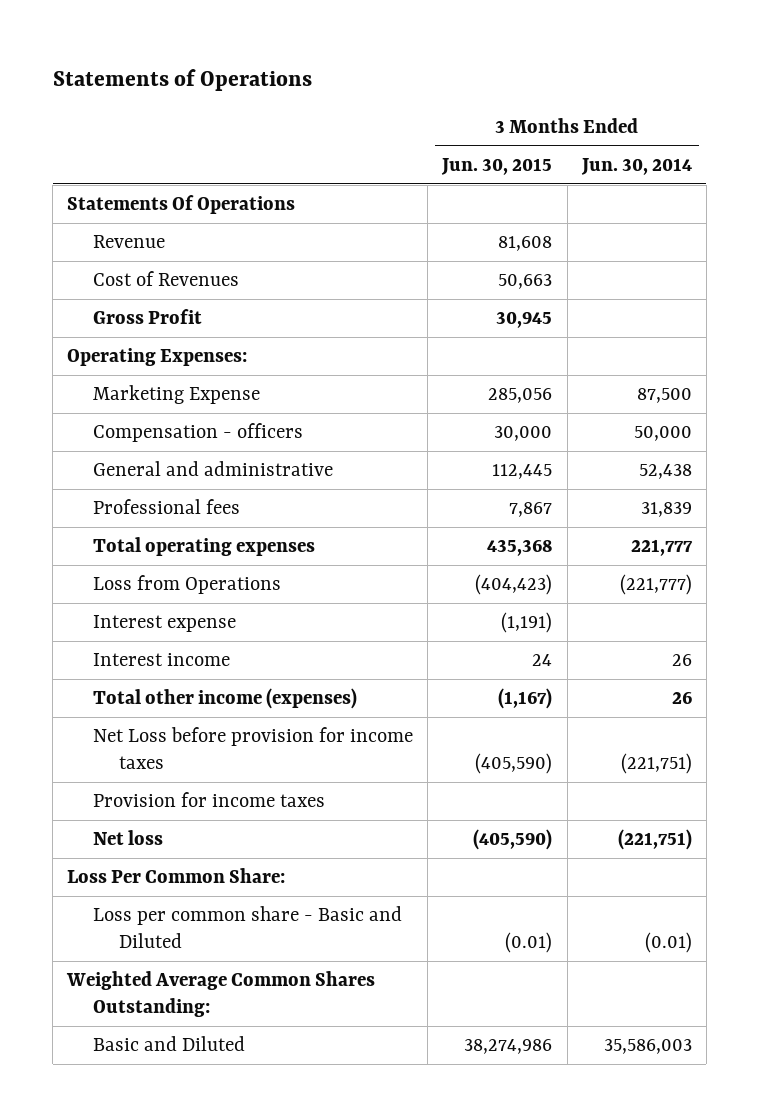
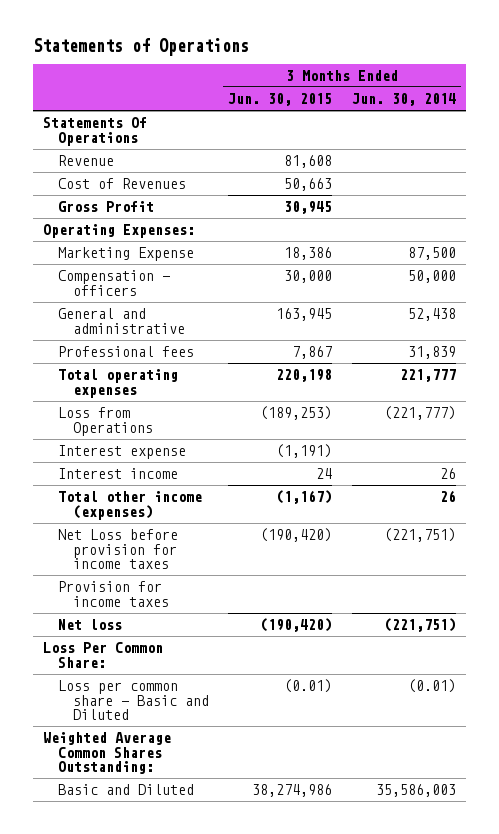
- Marketing Expense | 285,056 | 87,500
+ Marketing Expense | 18,386 | 87,500
- General and administrative | 112,445 | 52,438
+ General and administrative | 163,945 | 52,438
- Total operating expenses | 435,368 | 221,777
- Loss from Operations | (404,423) | (221,777)
+ Total operating expenses | 220,198 | 221,777
+ Loss from Operations | (189,253) | (221,777)
- Net Loss before provision for income taxes | (405,590) | (221,751)
+ Net Loss before provision for income taxes | (190,420) | (221,751)
- Net loss | (405,590) | (221,751)
+ Net loss | (190,420) | (221,751)

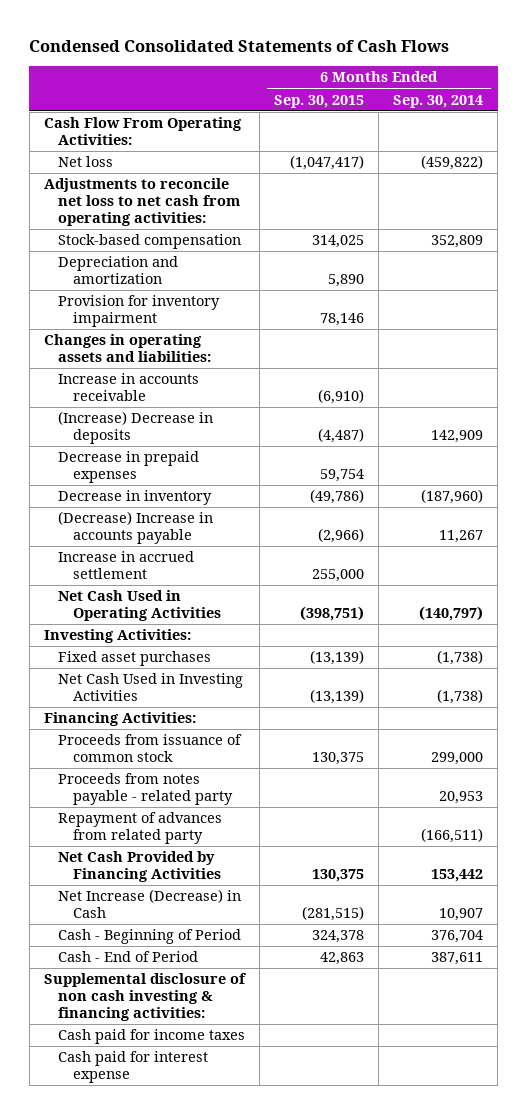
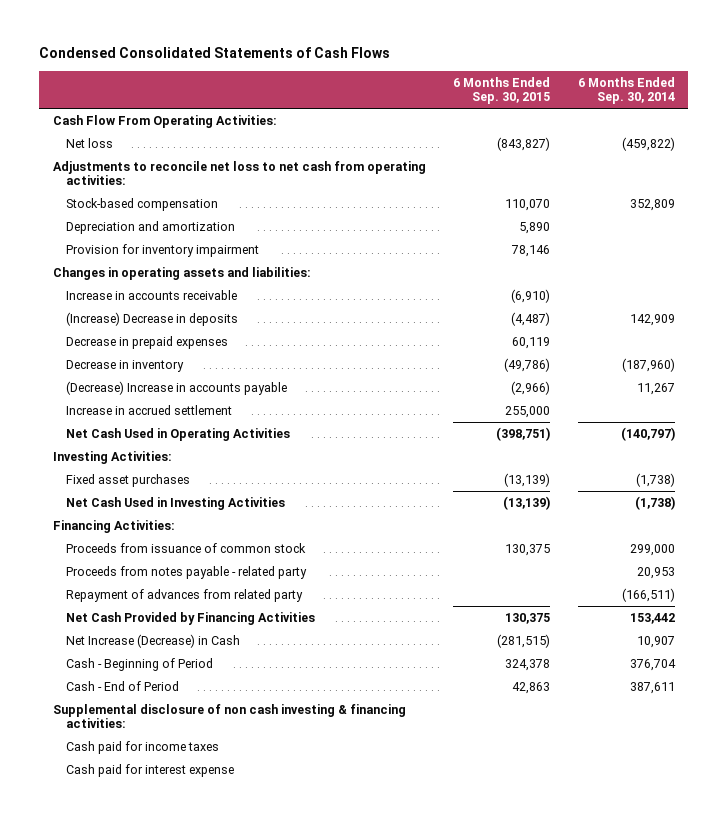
- Net loss | (1,047,417) | (459,822)
+ Net loss | (843,827) | (459,822)
- Stock-based compensation | 314,025 | 352,809
+ Stock-based compensation | 110,070 | 352,809
- Decrease in prepaid expenses | 59,754 |
+ Decrease in prepaid expenses | 60,119 |

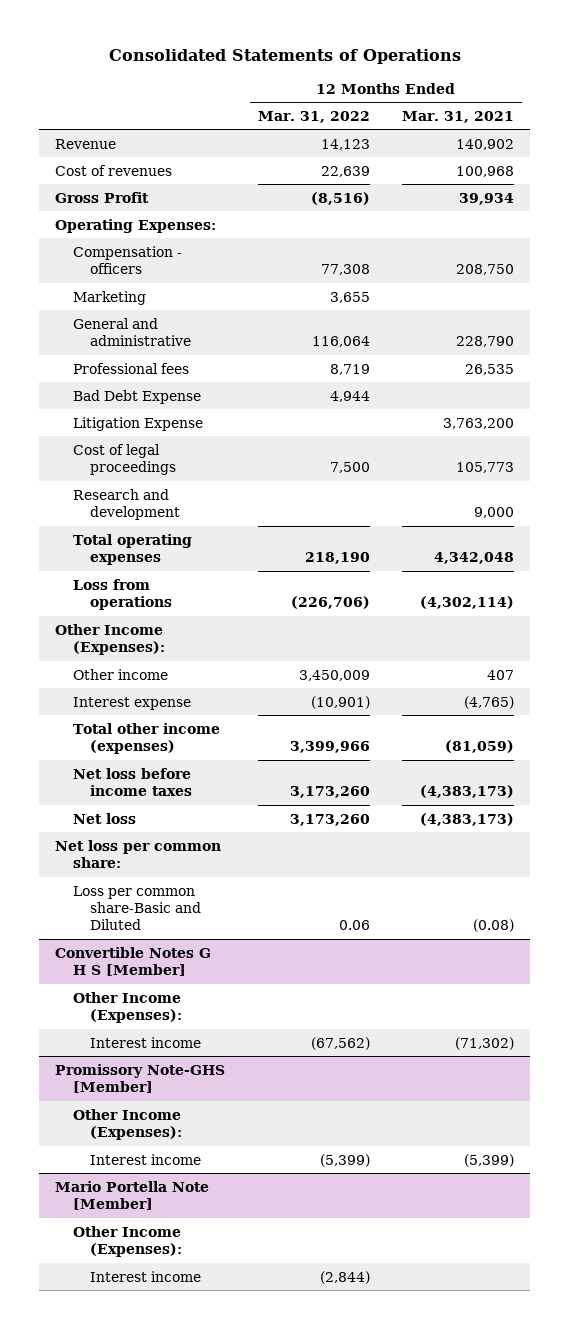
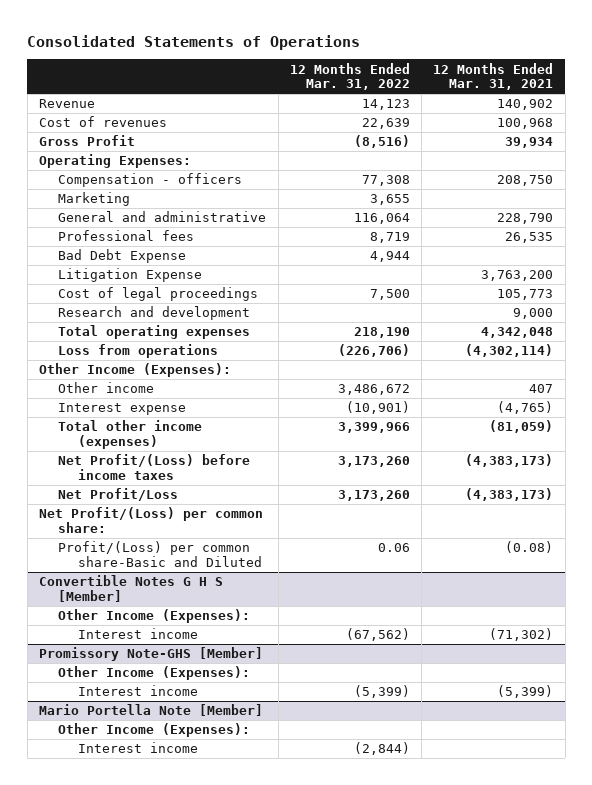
- Other income | 3,450,009 | 407
+ Other income | 3,486,672 | 407
- Net loss before income taxes | 3,173,260 | (4,383,173)
- Net loss | 3,173,260 | (4,383,173)
- Net loss per common share:
- Loss per common share-Basic and Diluted | 0.06 | (0.08)
+ Net Profit/(Loss) before income taxes | 3,173,260 | (4,383,173)
+ Net Profit/Loss | 3,173,260 | (4,383,173)
+ Net Profit/(Loss) per common share:
+ Profit/(Loss) per common share-Basic and Diluted | 0.06 | (0.08)

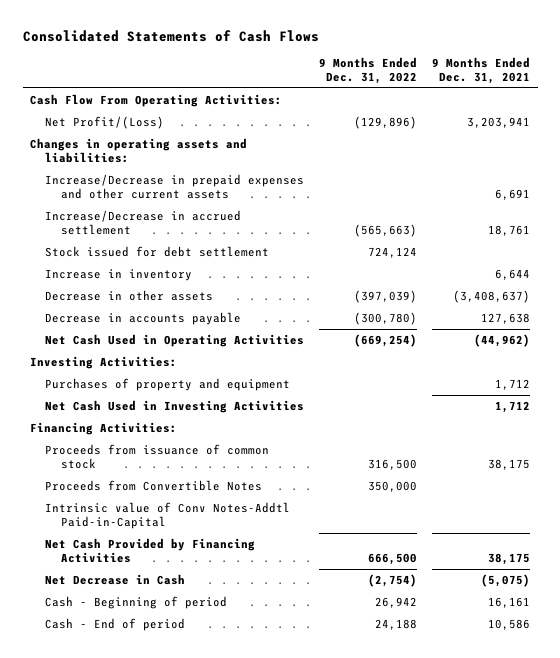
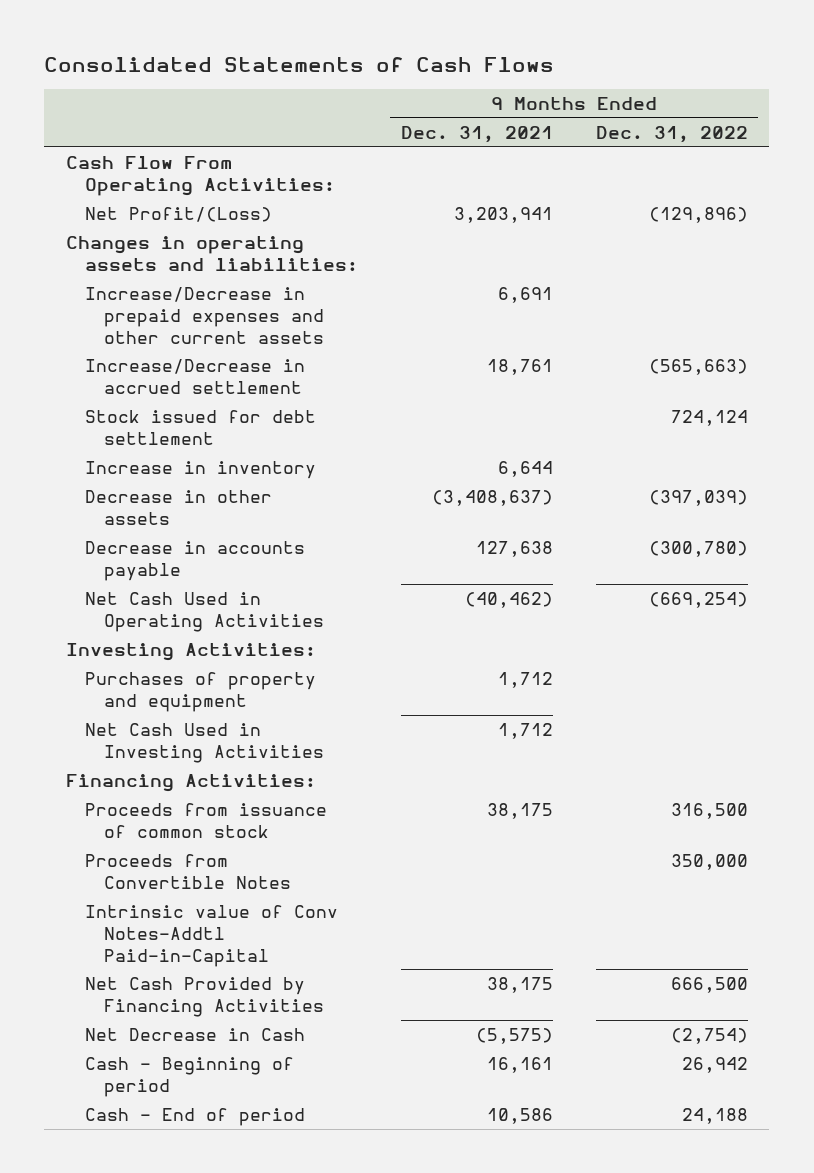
- | 9 Months Ended Dec. 31, 2022 | 9 Months Ended Dec. 31, 2021
+ | 9 Months Ended Dec. 31, 2021 | 9 Months Ended Dec. 31, 2022
- Net Cash Used in Operating Activities | (669,254) | (44,962)
+ Net Cash Used in Operating Activities | (40,462) | (669,254)
- Net Decrease in Cash | (2,754) | (5,075)
+ Net Decrease in Cash | (5,575) | (2,754)

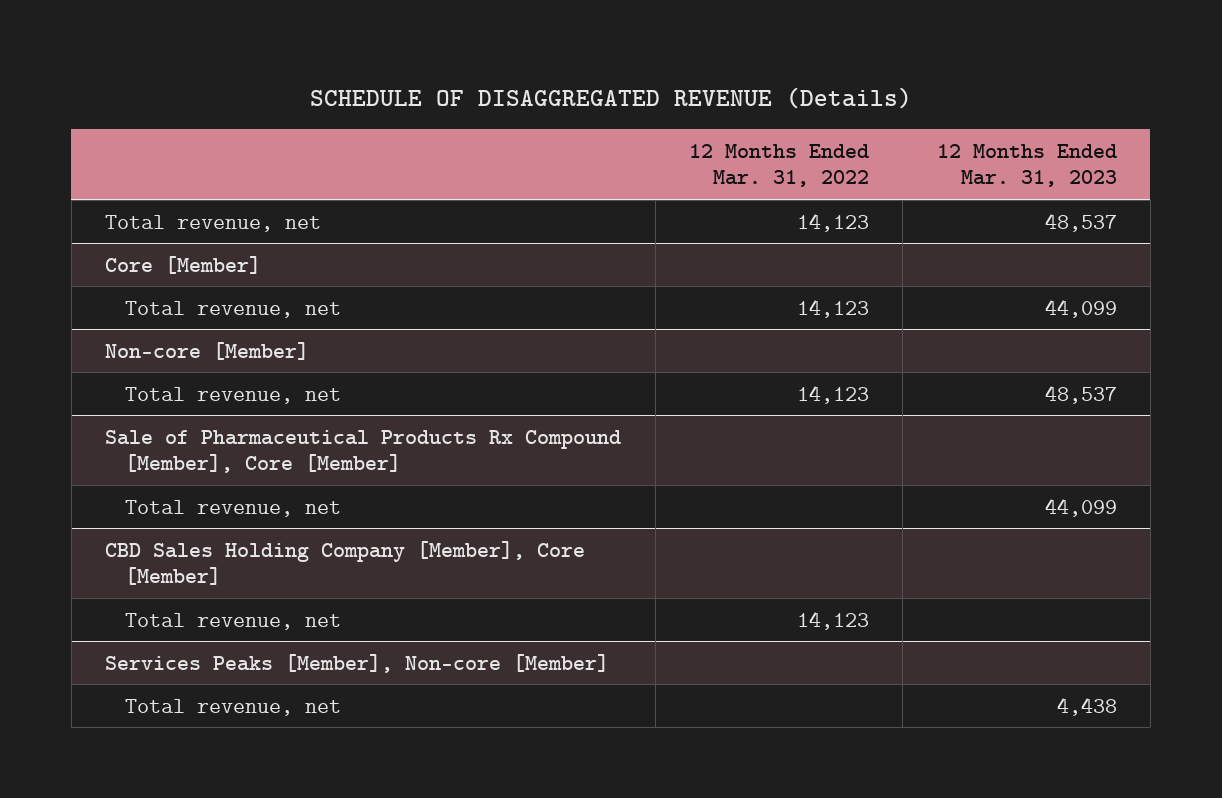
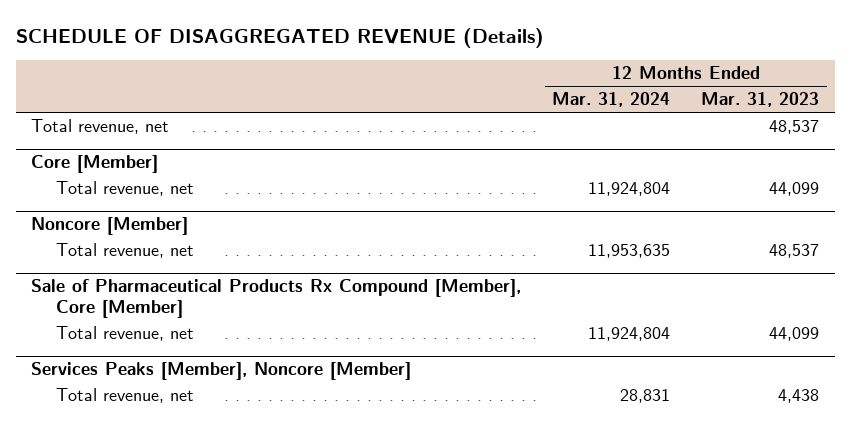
- | 12 Months Ended Mar. 31, 2022 | 12 Months Ended Mar. 31, 2023
+ | 12 Months Ended Mar. 31, 2024 | 12 Months Ended Mar. 31, 2023
- Non-core [Member]
+ Noncore [Member]
- CBD Sales Holding Company [Member], Core [Member]
- Total revenue, net | 14,123 |
- Services Peaks [Member], Non-core [Member]
+ Services Peaks [Member], Noncore [Member]

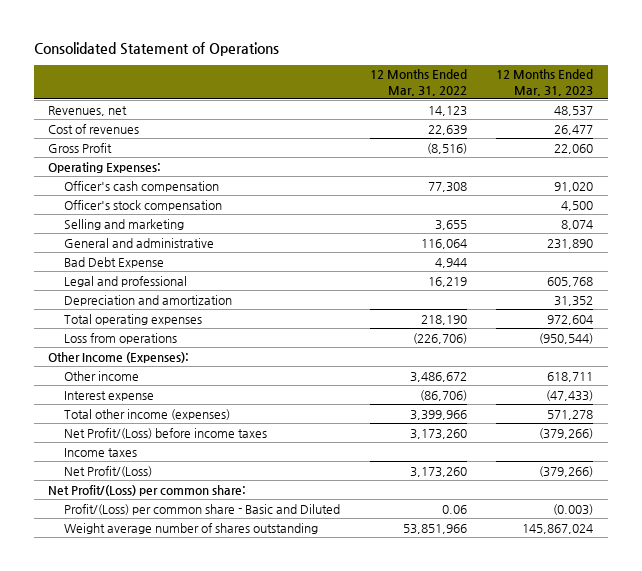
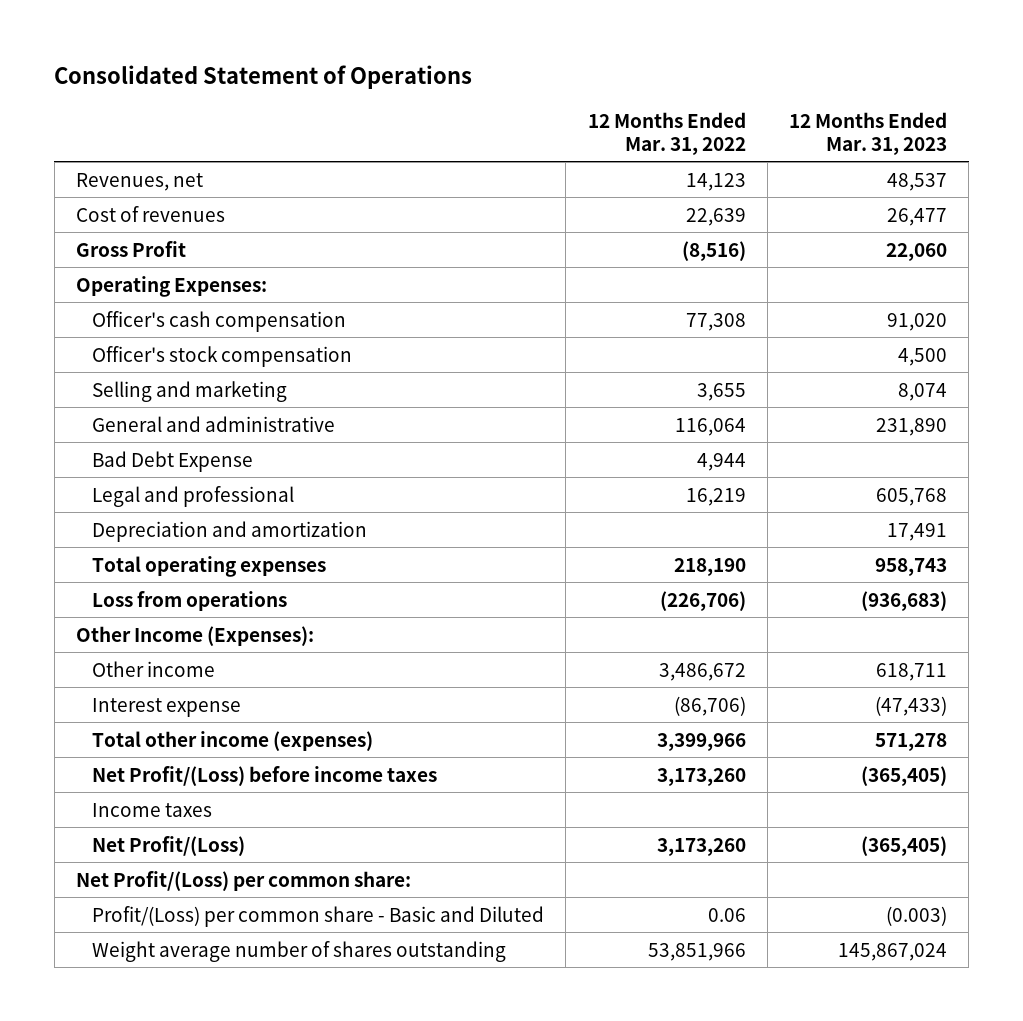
- Depreciation and amortization | | 31,352
- Total operating expenses | 218,190 | 972,604
- Loss from operations | (226,706) | (950,544)
+ Depreciation and amortization | | 17,491
+ Total operating expenses | 218,190 | 958,743
+ Loss from operations | (226,706) | (936,683)
- Net Profit/(Loss) before income taxes | 3,173,260 | (379,266)
+ Net Profit/(Loss) before income taxes | 3,173,260 | (365,405)
- Net Profit/(Loss) | 3,173,260 | (379,266)
+ Net Profit/(Loss) | 3,173,260 | (365,405)

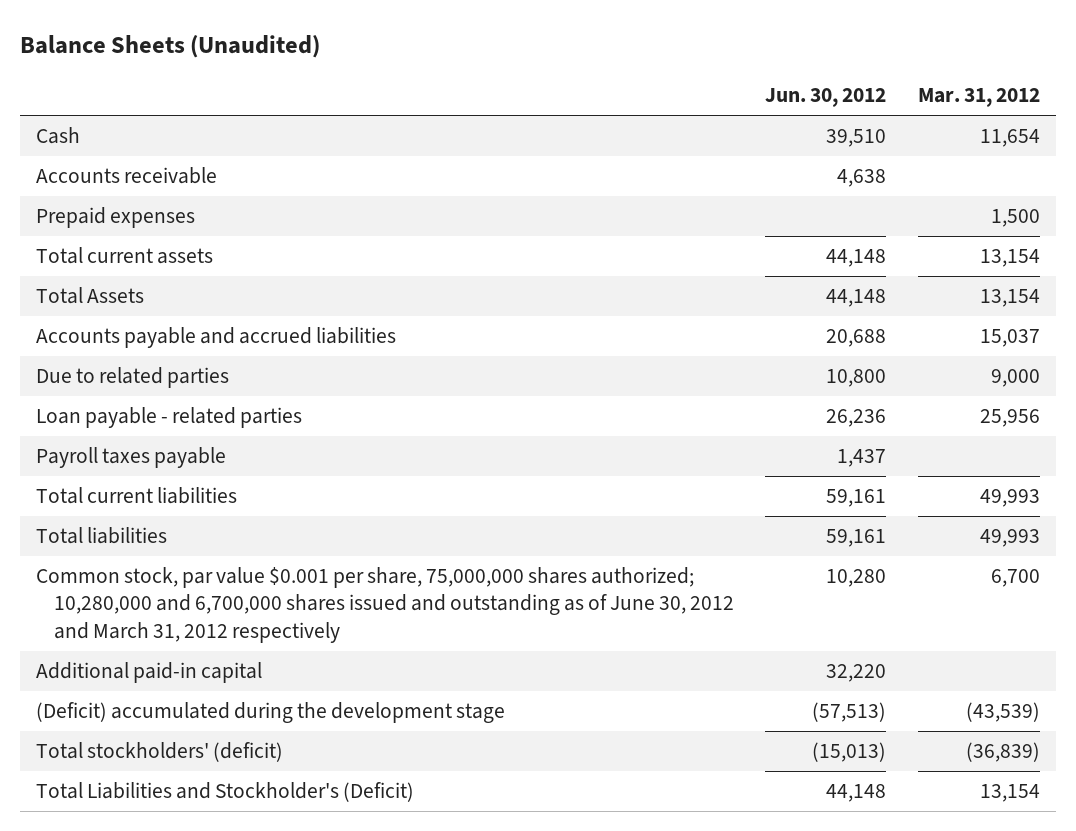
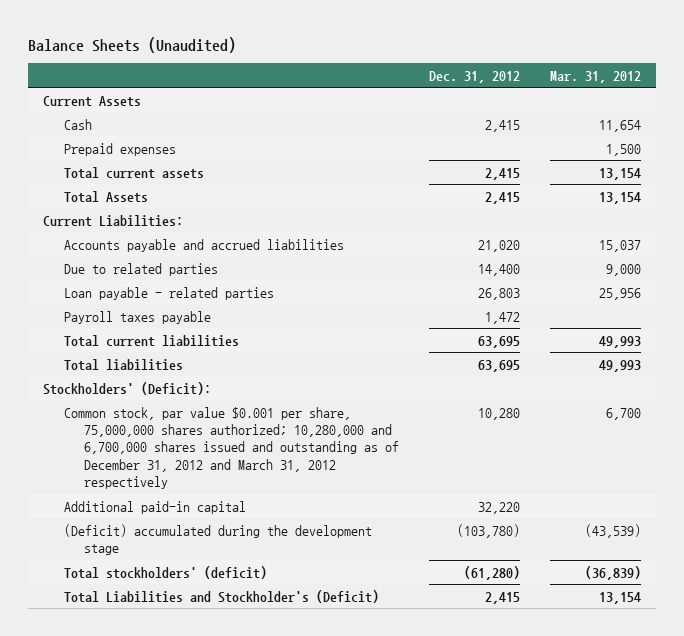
- | Jun. 30, 2012 | Mar. 31, 2012
+ | Dec. 31, 2012 | Mar. 31, 2012
+ Current Assets
- Accounts receivable | 4,638 |
+ Current Liabilities:
- Common stock, par value $0.001 per share, 75,000,000 shares authorized; 10,280,000 and 6,700,000 shares issued and outstanding as of June 30, 2012 and March 31, 2012 respectively | 10,280 | 6,700
+ Stockholders' (Deficit):
+ Common stock, par value $0.001 per share, 75,000,000 shares authorized; 10,280,000 and 6,700,000 shares issued and outstanding as of December 31, 2012 and March 31, 2012 respectively | 10,280 | 6,700

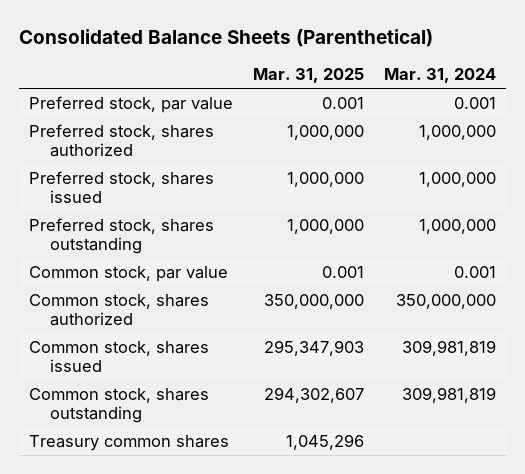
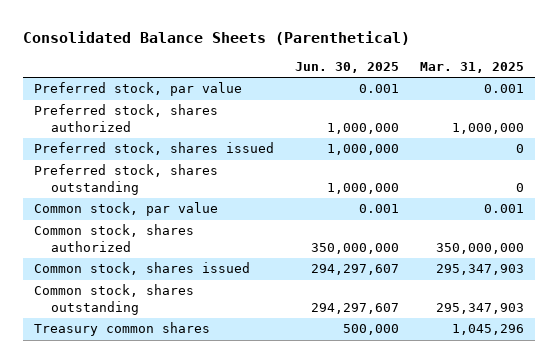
- | Mar. 31, 2025 | Mar. 31, 2024
+ | Jun. 30, 2025 | Mar. 31, 2025
- Preferred stock, shares issued | 1,000,000 | 1,000,000
- Preferred stock, shares outstanding | 1,000,000 | 1,000,000
+ Preferred stock, shares issued | 1,000,000 | 0
+ Preferred stock, shares outstanding | 1,000,000 | 0
- Common stock, shares outstanding | 294,302,607 | 309,981,819
+ Common stock, shares outstanding | 294,297,607 | 295,347,903

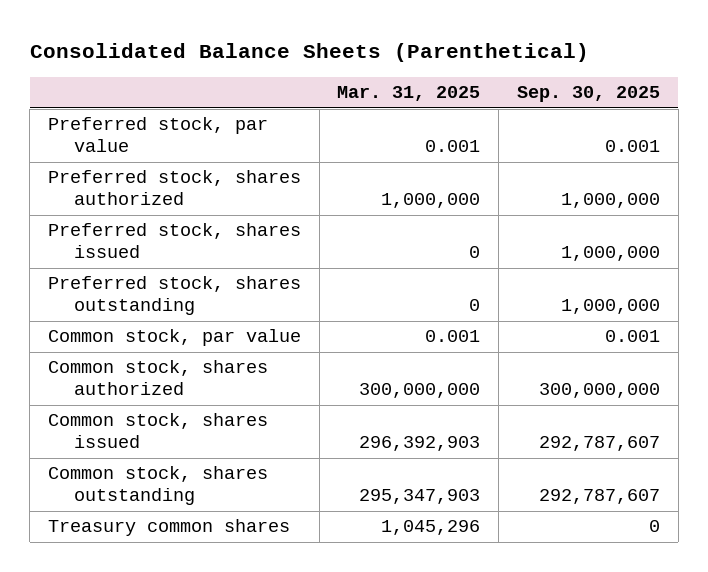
- | Jun. 30, 2025 | Mar. 31, 2025
+ | Mar. 31, 2025 | Sep. 30, 2025
- Common stock, shares authorized | 350,000,000 | 350,000,000
- Common stock, shares issued | 294,297,607 | 295,347,903
+ Common stock, shares authorized | 300,000,000 | 300,000,000
+ Common stock, shares issued | 296,392,903 | 292,787,607

